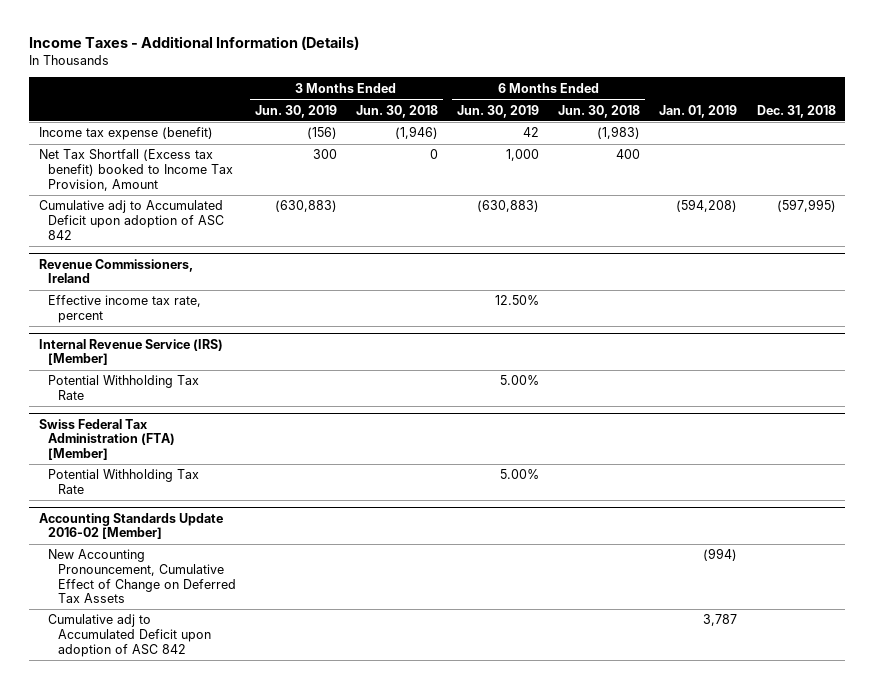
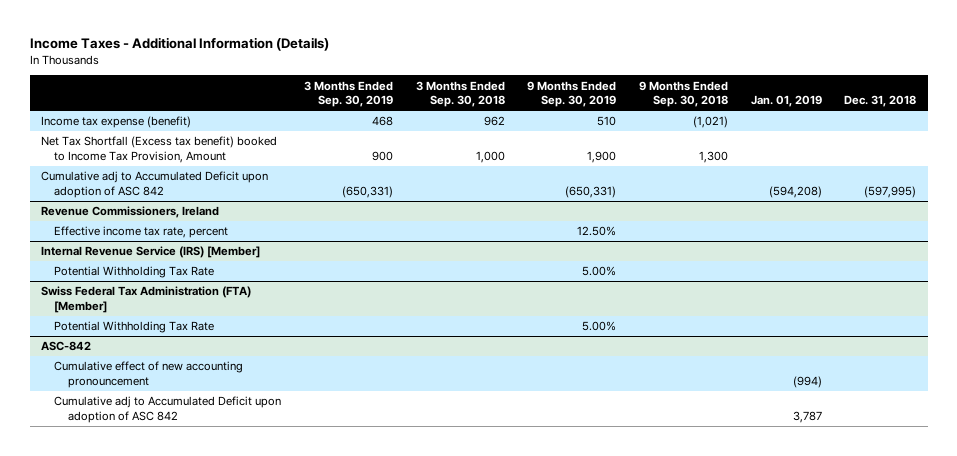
- | 3 Months Ended Jun. 30, 2019 | 3 Months Ended Jun. 30, 2018 | 6 Months Ended Jun. 30, 2019 | 6 Months Ended Jun. 30, 2018 | Jan. 01, 2019 | Dec. 31, 2018
+ | 3 Months Ended Sep. 30, 2019 | 3 Months Ended Sep. 30, 2018 | 9 Months Ended Sep. 30, 2019 | 9 Months Ended Sep. 30, 2018 | Jan. 01, 2019 | Dec. 31, 2018
- Accounting Standards Update 2016-02 [Member]
- New Accounting Pronouncement, Cumulative Effect of Change on Deferred Tax Assets | | | | | (994) |
+ ASC-842
+ Cumulative effect of new accounting pronouncement | | | | | (994) |

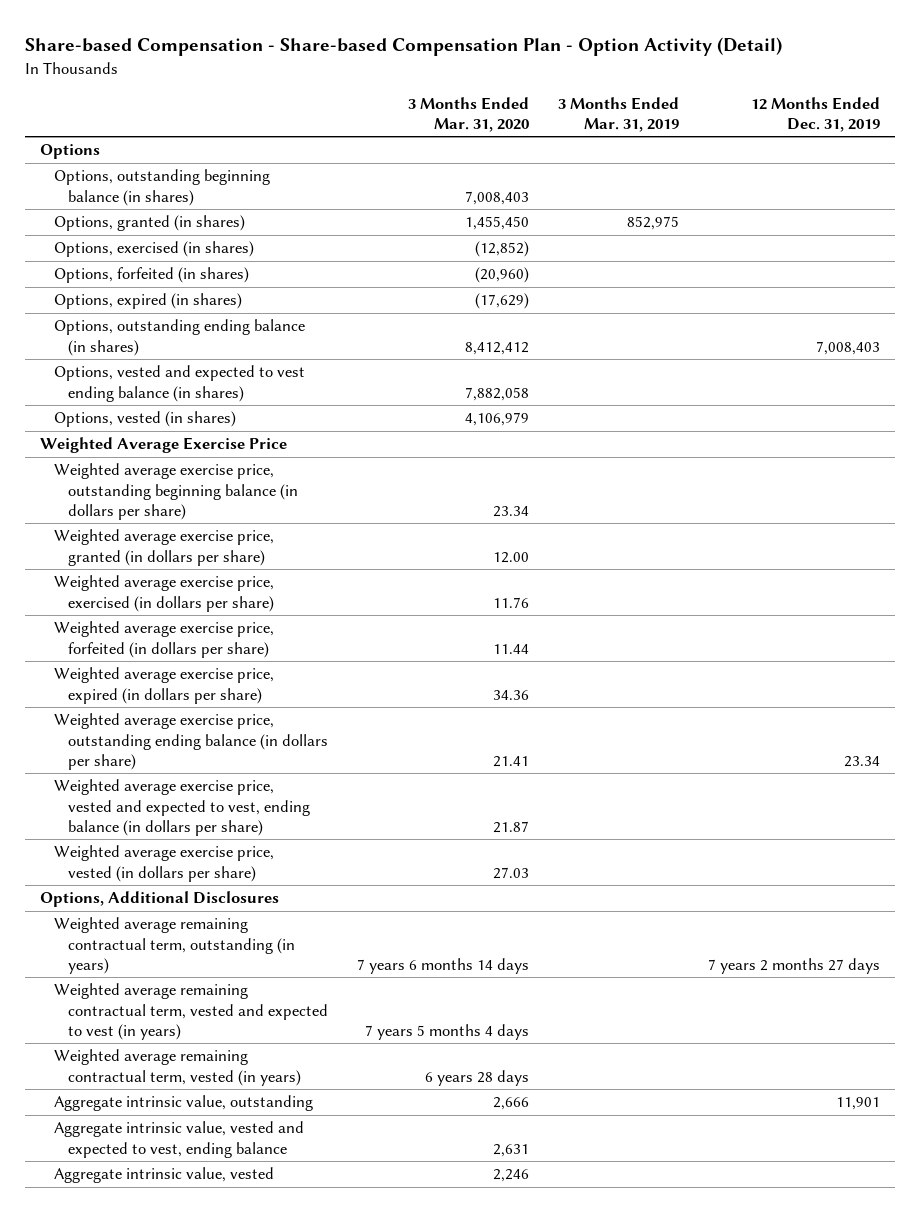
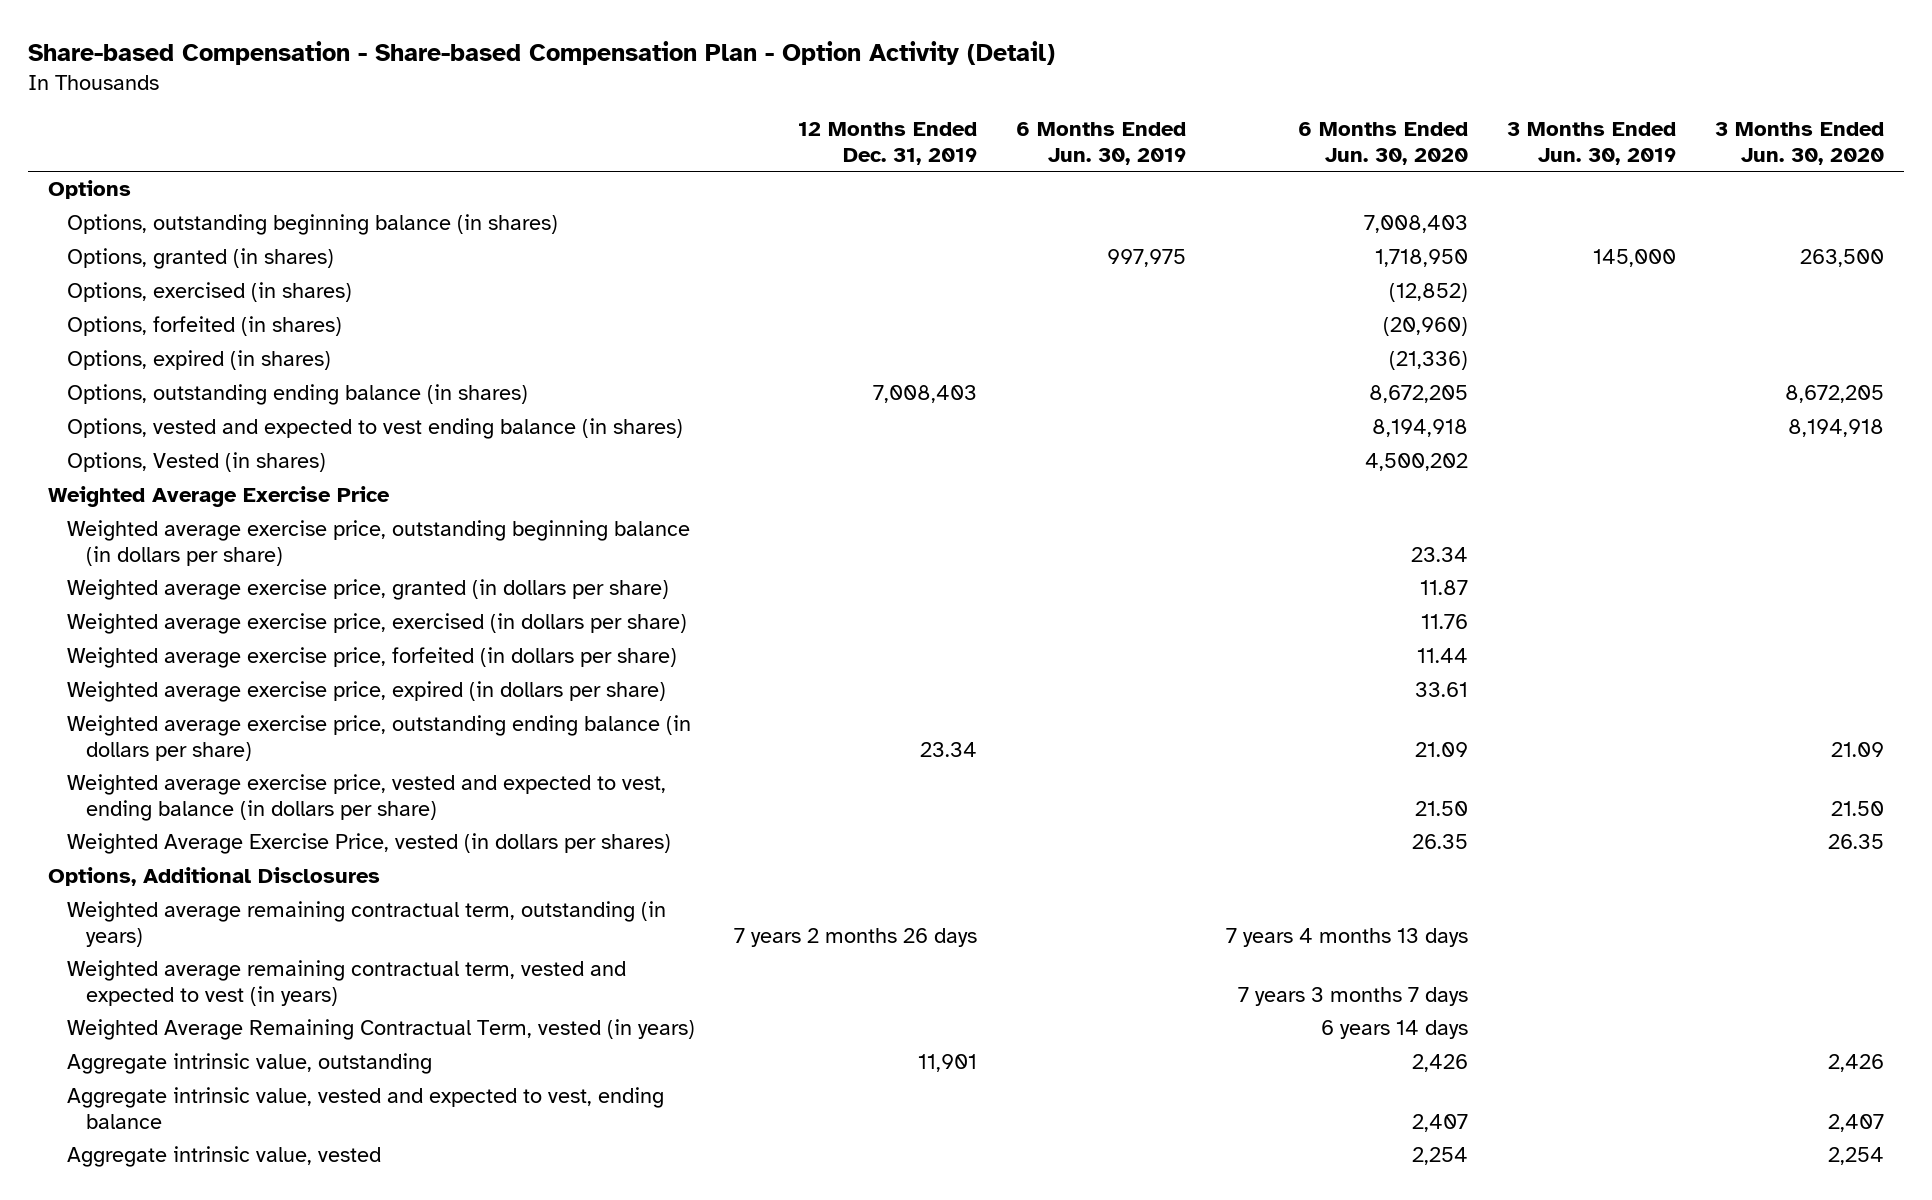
- | 3 Months Ended Mar. 31, 2020 | 3 Months Ended Mar. 31, 2019 | 12 Months Ended Dec. 31, 2019
+ | 12 Months Ended Dec. 31, 2019 | 6 Months Ended Jun. 30, 2019 | 6 Months Ended Jun. 30, 2020 | 3 Months Ended Jun. 30, 2019 | 3 Months Ended Jun. 30, 2020
- Options, vested (in shares) | 4,106,979 | |
+ Options, Vested (in shares) | | | 4,500,202 | |
- Weighted average exercise price, vested (in dollars per share) | 27.03 | |
+ Weighted Average Exercise Price, vested (in dollars per shares) | | | 26.35 | | 26.35
- Weighted average remaining contractual term, outstanding (in years) | 7 years 6 months 14 days | | 7 years 2 months 27 days
+ Weighted average remaining contractual term, outstanding (in years) | 7 years 2 months 26 days | | 7 years 4 months 13 days | |
- Weighted average remaining contractual term, vested (in years) | 6 years 28 days | |
+ Weighted Average Remaining Contractual Term, vested (in years) | | | 6 years 14 days | |

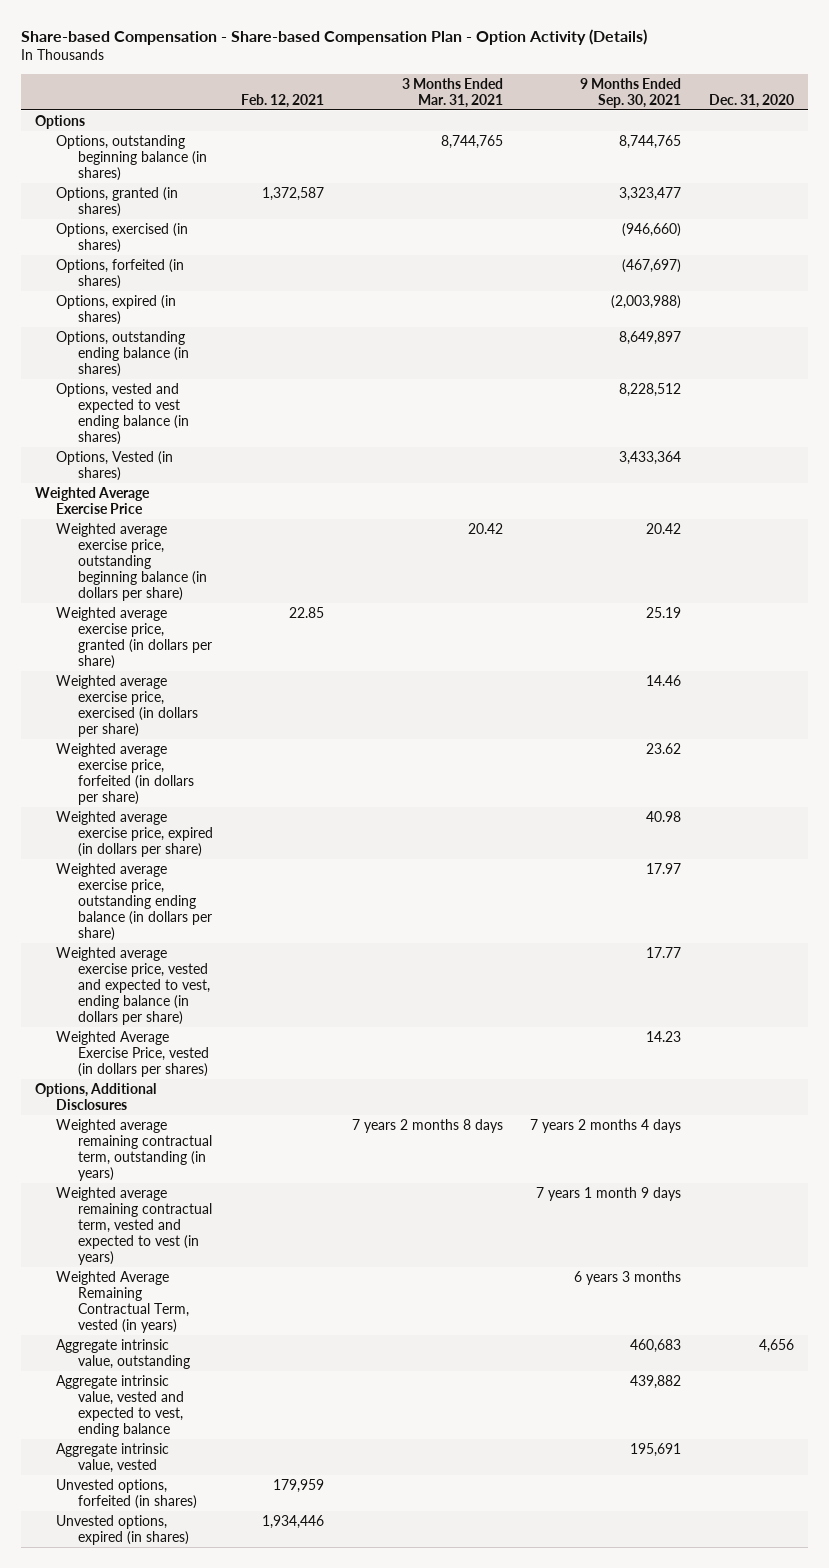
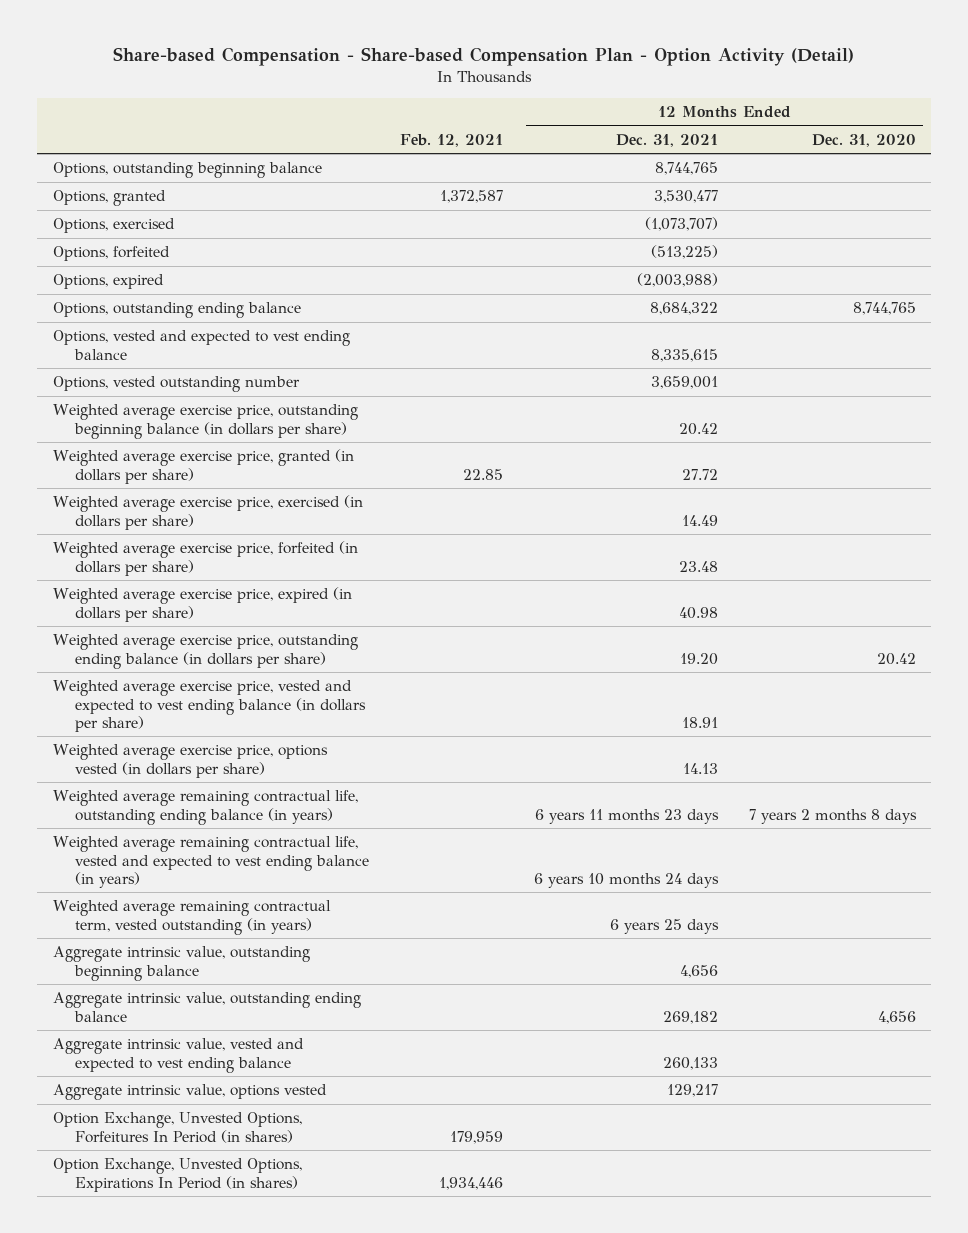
- Share-based Compensation - Share-based Compensation Plan - Option Activity (Details)
+ Share-based Compensation - Share-based Compensation Plan - Option Activity (Detail)
- | Feb. 12, 2021 | 3 Months Ended Mar. 31, 2021 | 9 Months Ended Sep. 30, 2021 | Dec. 31, 2020
+ | Feb. 12, 2021 | 12 Months Ended Dec. 31, 2021 | 12 Months Ended Dec. 31, 2020
- Options
- Options, outstanding beginning balance (in shares) | | 8,744,765 | 8,744,765 |
- Options, granted (in shares) | 1,372,587 | | 3,323,477 |
- Options, exercised (in shares) | | | (946,660) |
- Options, forfeited (in shares) | | | (467,697) |
- Options, expired (in shares) | | | (2,003,988) |
- Options, outstanding ending balance (in shares) | | | 8,649,897 |
- Options, vested and expected to vest ending balance (in shares) | | | 8,228,512 |
- Options, Vested (in shares) | | | 3,433,364 |
- Weighted Average Exercise Price
+ Options, outstanding beginning balance | | 8,744,765 |
+ Options, granted | 1,372,587 | 3,530,477 |
+ Options, exercised | | (1,073,707) |
+ Options, forfeited | | (513,225) |
+ Options, expired | | (2,003,988) |
+ Options, outstanding ending balance | | 8,684,322 | 8,744,765
+ Options, vested and expected to vest ending balance | | 8,335,615 |
+ Options, vested outstanding number | | 3,659,001 |
- Weighted average exercise price, vested and expected to vest, ending balance (in dollars per share) | | | 17.77 |
- Weighted Average Exercise Price, vested (in dollars per shares) | | | 14.23 |
- Options, Additional Disclosures
- Weighted average remaining contractual term, outstanding (in years) | | 7 years 2 months 8 days | 7 years 2 months 4 days |
- Weighted average remaining contractual term, vested and expected to vest (in years) | | | 7 years 1 month 9 days |
- Weighted Average Remaining Contractual Term, vested (in years) | | | 6 years 3 months |
- Aggregate intrinsic value, outstanding | | | 460,683 | 4,656
- Aggregate intrinsic value, vested and expected to vest, ending balance | | | 439,882 |
- Aggregate intrinsic value, vested | | | 195,691 |
- Unvested options, forfeited (in shares) | 179,959 | | |
- Unvested options, expired (in shares) | 1,934,446 | | |
+ Weighted average exercise price, vested and expected to vest ending balance (in dollars per share) | | 18.91 |
+ Weighted average exercise price, options vested (in dollars per share) | | 14.13 |
+ Weighted average remaining contractual life, outstanding ending balance (in years) | | 6 years 11 months 23 days | 7 years 2 months 8 days
+ Weighted average remaining contractual life, vested and expected to vest ending balance (in years) | | 6 years 10 months 24 days |
+ Weighted average remaining contractual term, vested outstanding (in years) | | 6 years 25 days |
+ Aggregate intrinsic value, outstanding beginning balance | | 4,656 |
+ Aggregate intrinsic value, outstanding ending balance | | 269,182 | 4,656
+ Aggregate intrinsic value, vested and expected to vest ending balance | | 260,133 |
+ Aggregate intrinsic value, options vested | | 129,217 |
+ Option Exchange, Unvested Options, Forfeitures In Period (in shares) | 179,959 | |
+ Option Exchange, Unvested Options, Expirations In Period (in shares) | 1,934,446 | |

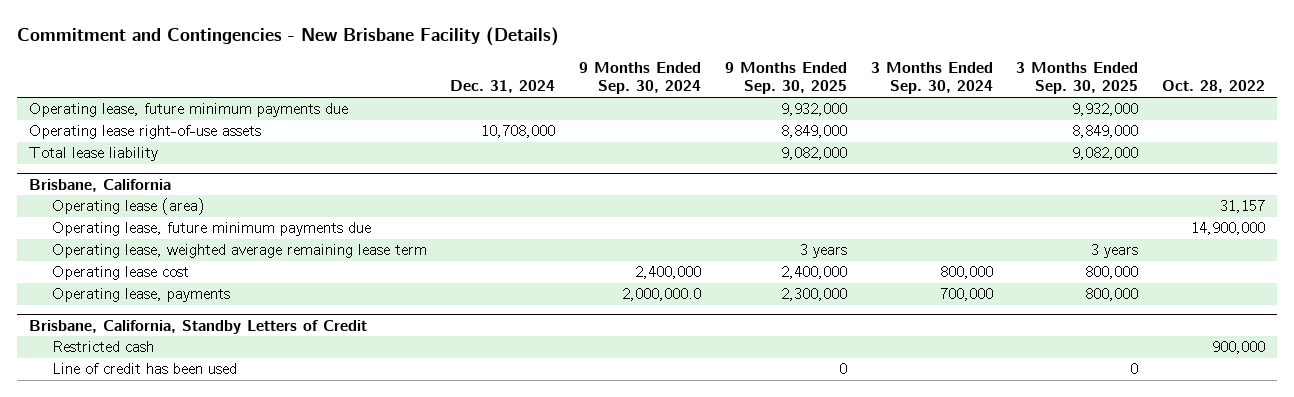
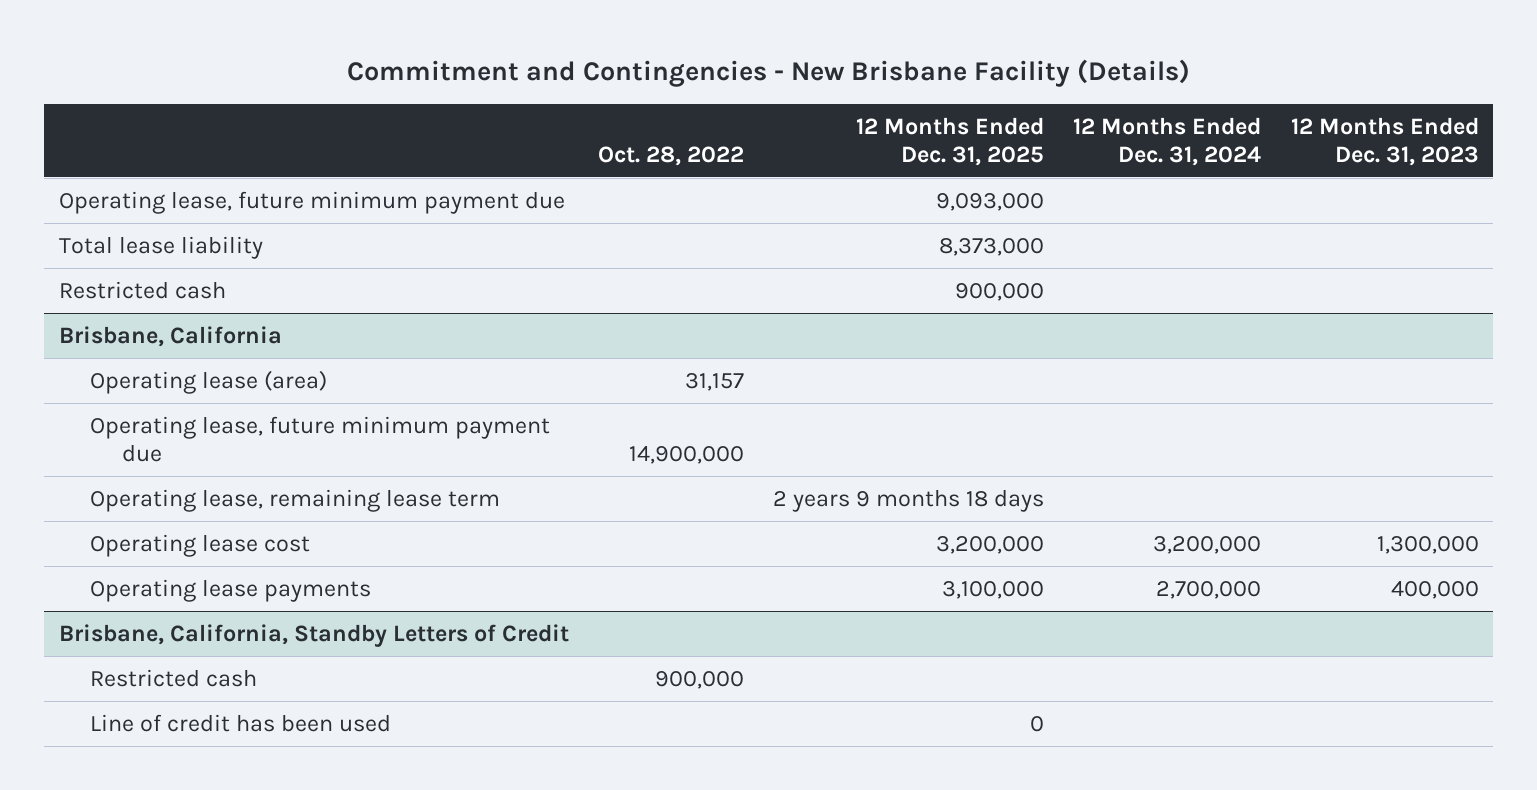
- | Dec. 31, 2024 | 9 Months Ended Sep. 30, 2024 | 9 Months Ended Sep. 30, 2025 | 3 Months Ended Sep. 30, 2024 | 3 Months Ended Sep. 30, 2025 | Oct. 28, 2022
+ | Oct. 28, 2022 | 12 Months Ended Dec. 31, 2025 | 12 Months Ended Dec. 31, 2024 | 12 Months Ended Dec. 31, 2023
- Operating lease, future minimum payments due | | | 9,932,000 | | 9,932,000 |
- Operating lease right-of-use assets | 10,708,000 | | 8,849,000 | | 8,849,000 |
+ Operating lease, future minimum payment due | | 9,093,000 | |
+ Restricted cash | | 900,000 | |
@ Brisbane, California
- Operating lease, future minimum payments due | | | | | | 14,900,000
- Operating lease, weighted average remaining lease term | | | 3 years | | 3 years |
+ Operating lease, future minimum payment due | 14,900,000 | | |
+ Operating lease, remaining lease term | | 2 years 9 months 18 days | |
- Operating lease, payments | | 2,000,000.0 | 2,300,000 | 700,000 | 800,000 |
+ Operating lease payments | | 3,100,000 | 2,700,000 | 400,000

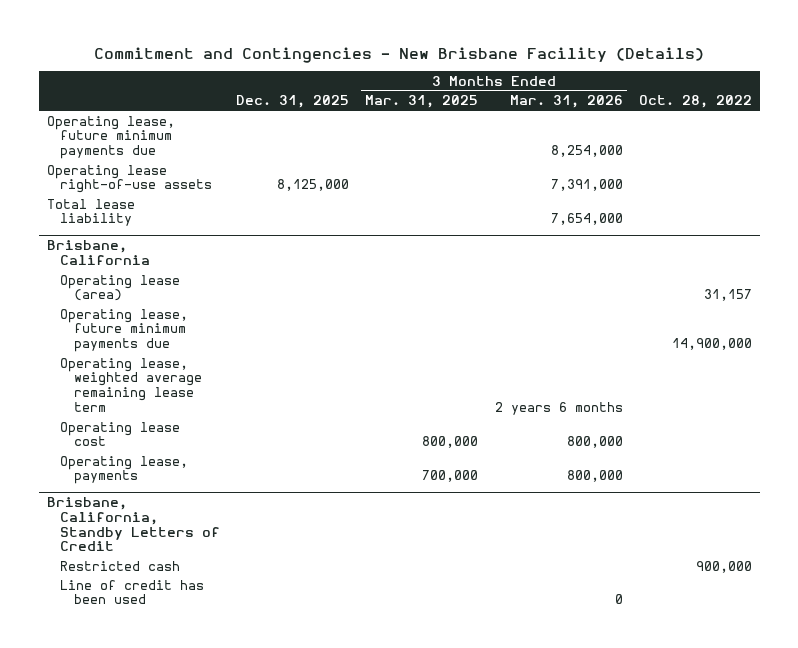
- | Oct. 28, 2022 | 12 Months Ended Dec. 31, 2025 | 12 Months Ended Dec. 31, 2024 | 12 Months Ended Dec. 31, 2023
+ | Dec. 31, 2025 | 3 Months Ended Mar. 31, 2025 | 3 Months Ended Mar. 31, 2026 | Oct. 28, 2022
- Operating lease, future minimum payment due | | 9,093,000 | |
+ Operating lease, future minimum payments due | | | 8,254,000 |
+ Operating lease right-of-use assets | 8,125,000 | | 7,391,000 |
- Restricted cash | | 900,000 | |
@ Brisbane, California
- Operating lease, future minimum payment due | 14,900,000 | | |
- Operating lease, remaining lease term | | 2 years 9 months 18 days | |
+ Operating lease, future minimum payments due | | | | 14,900,000
+ Operating lease, weighted average remaining lease term | | | 2 years 6 months |
- Operating lease payments | | 3,100,000 | 2,700,000 | 400,000
+ Operating lease, payments | | 700,000 | 800,000 |

